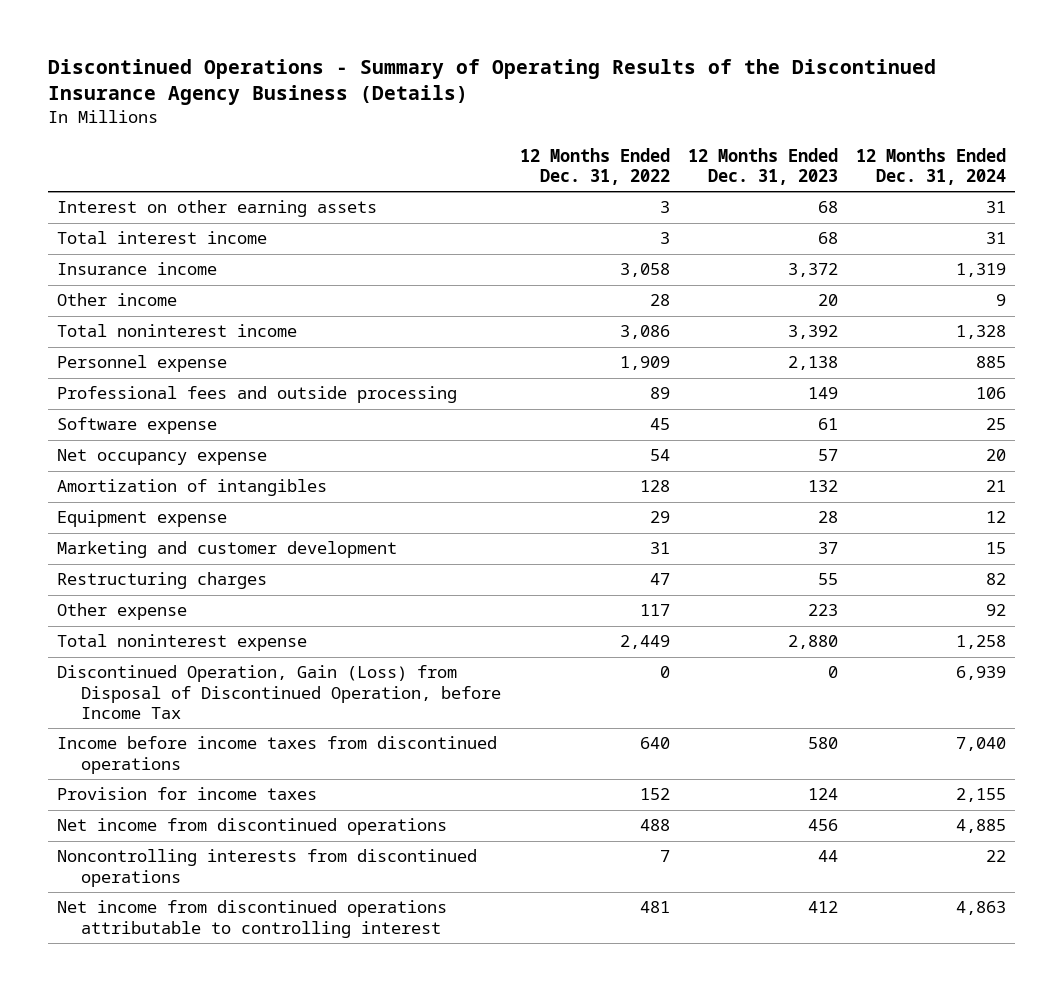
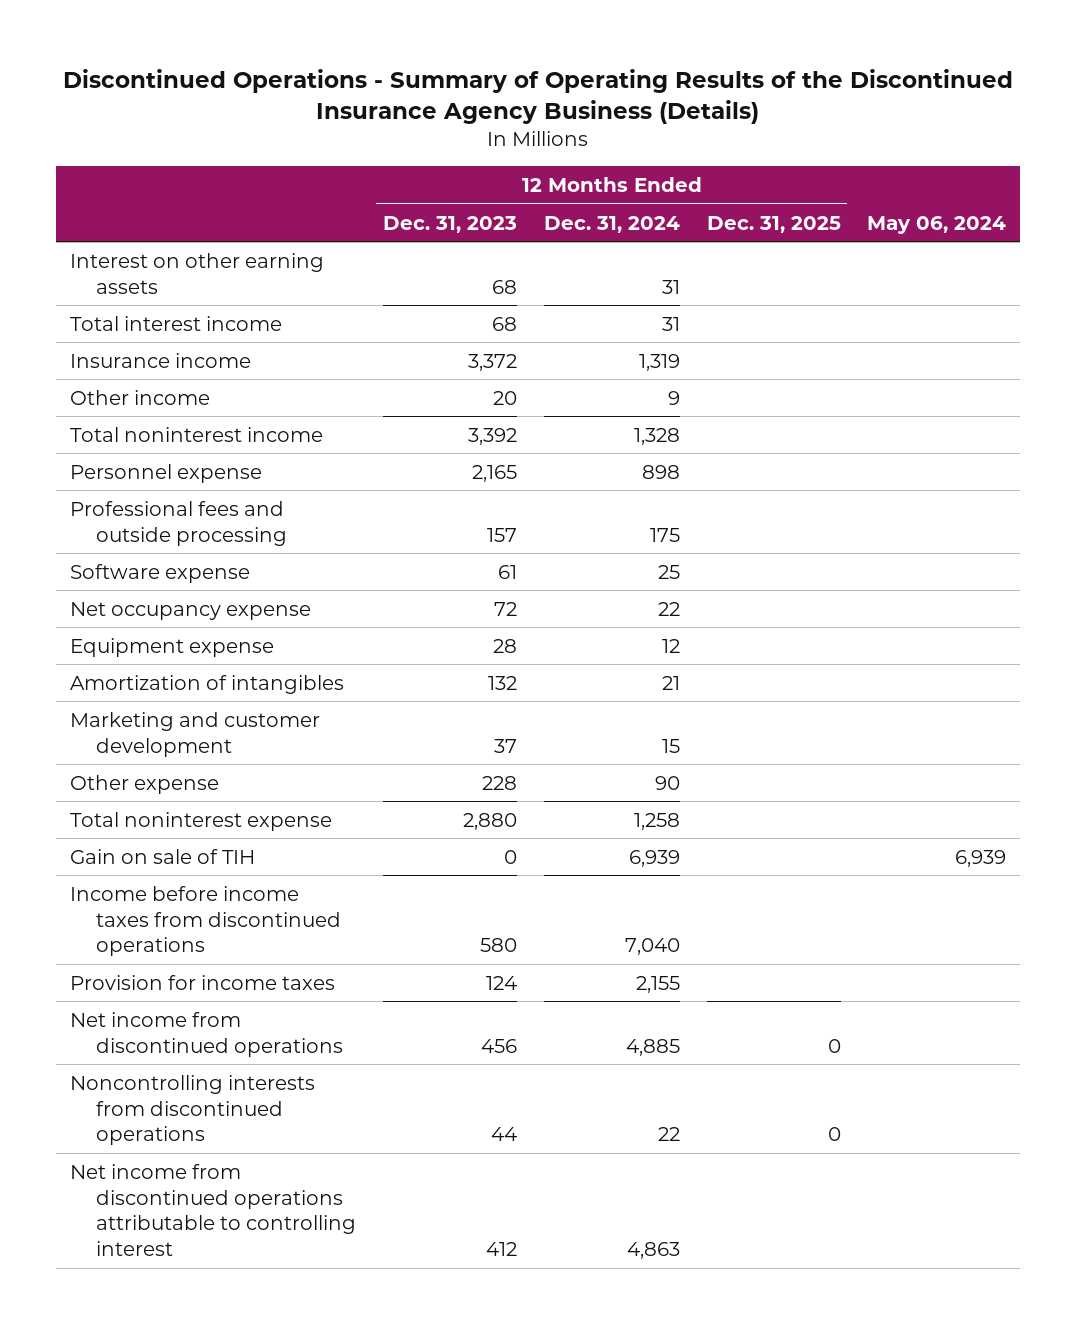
- | 12 Months Ended Dec. 31, 2022 | 12 Months Ended Dec. 31, 2023 | 12 Months Ended Dec. 31, 2024
+ | 12 Months Ended Dec. 31, 2023 | 12 Months Ended Dec. 31, 2024 | 12 Months Ended Dec. 31, 2025 | May 06, 2024
- Personnel expense | 1,909 | 2,138 | 885
- Professional fees and outside processing | 89 | 149 | 106
+ Personnel expense | 2,165 | 898 | |
+ Professional fees and outside processing | 157 | 175 | |
- Net occupancy expense | 54 | 57 | 20
+ Net occupancy expense | 72 | 22 | |
moved down: Amortization of intangibles | 132 | 21 | |
- Restructuring charges | 47 | 55 | 82
- Other expense | 117 | 223 | 92
+ Other expense | 228 | 90 | |
- Discontinued Operation, Gain (Loss) from Disposal of Discontinued Operation, before Income Tax | 0 | 0 | 6,939
+ Gain on sale of TIH | 0 | 6,939 | | 6,939

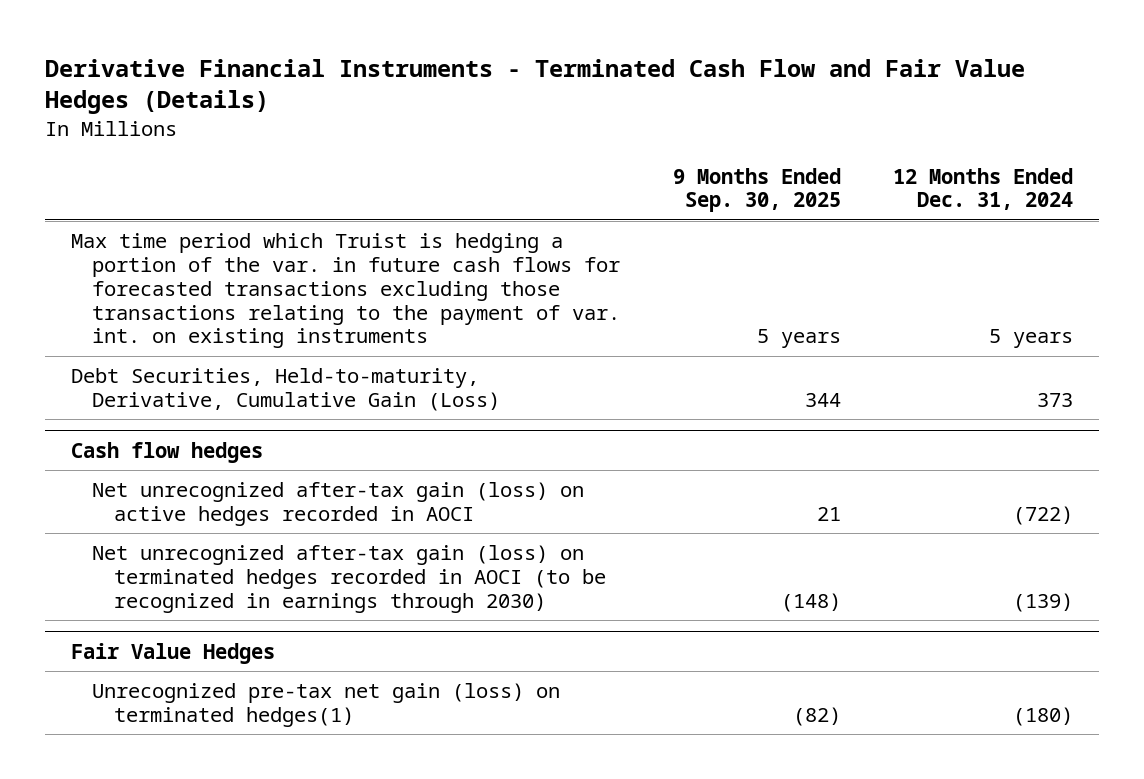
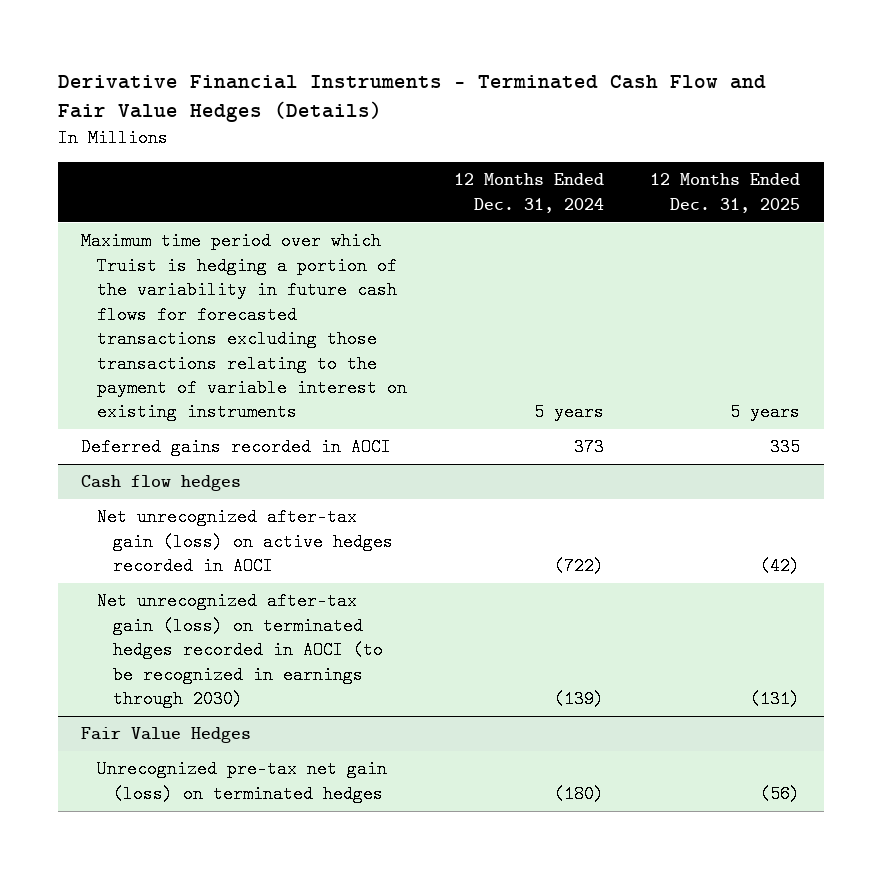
- | 9 Months Ended Sep. 30, 2025 | 12 Months Ended Dec. 31, 2024
+ | 12 Months Ended Dec. 31, 2024 | 12 Months Ended Dec. 31, 2025
- Max time period which Truist is hedging a portion of the var. in future cash flows for forecasted transactions excluding those transactions relating to the payment of var. int. on existing instruments | 5 years | 5 years
- Debt Securities, Held-to-maturity, Derivative, Cumulative Gain (Loss) | 344 | 373
+ Maximum time period over which Truist is hedging a portion of the variability in future cash flows for forecasted transactions excluding those transactions relating to the payment of variable interest on existing instruments | 5 years | 5 years
+ Deferred gains recorded in AOCI | 373 | 335
@ Fair Value Hedges
- Unrecognized pre-tax net gain (loss) on terminated hedges(1) | (82) | (180)
+ Unrecognized pre-tax net gain (loss) on terminated hedges | (180) | (56)

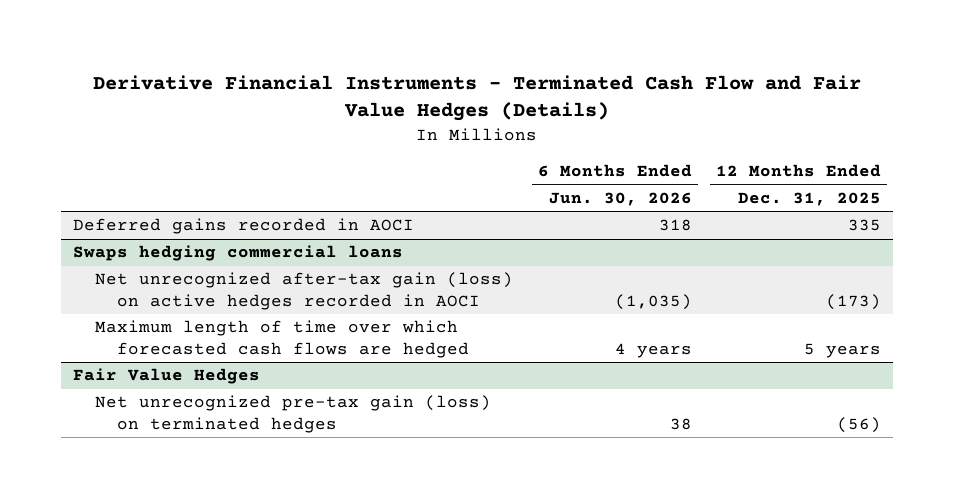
- | 12 Months Ended Dec. 31, 2024 | 12 Months Ended Dec. 31, 2025
+ | 6 Months Ended Jun. 30, 2026 | 12 Months Ended Dec. 31, 2025
- Maximum time period over which Truist is hedging a portion of the variability in future cash flows for forecasted transactions excluding those transactions relating to the payment of variable interest on existing instruments | 5 years | 5 years
- Cash flow hedges
- Net unrecognized after-tax gain (loss) on active hedges recorded in AOCI | (722) | (42)
- Net unrecognized after-tax gain (loss) on terminated hedges recorded in AOCI (to be recognized in earnings through 2030) | (139) | (131)
+ Swaps hedging commercial loans
+ Net unrecognized after-tax gain (loss) on active hedges recorded in AOCI | (1,035) | (173)
+ Maximum length of time over which forecasted cash flows are hedged | 4 years | 5 years
@ Fair Value Hedges
- Unrecognized pre-tax net gain (loss) on terminated hedges | (180) | (56)
+ Net unrecognized pre-tax gain (loss) on terminated hedges | 38 | (56)

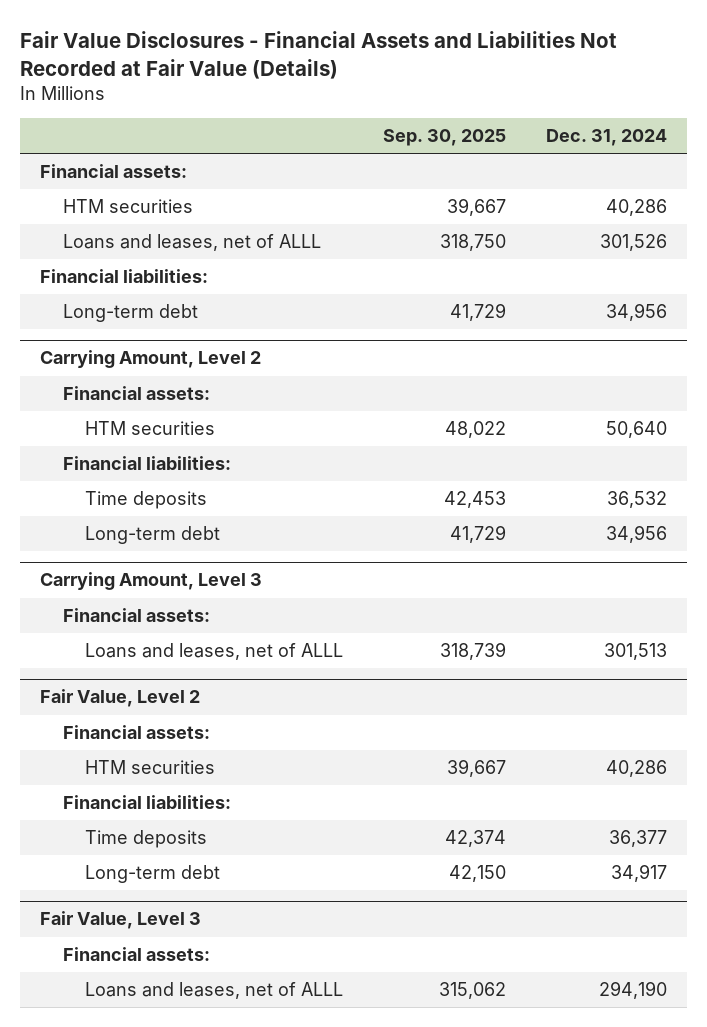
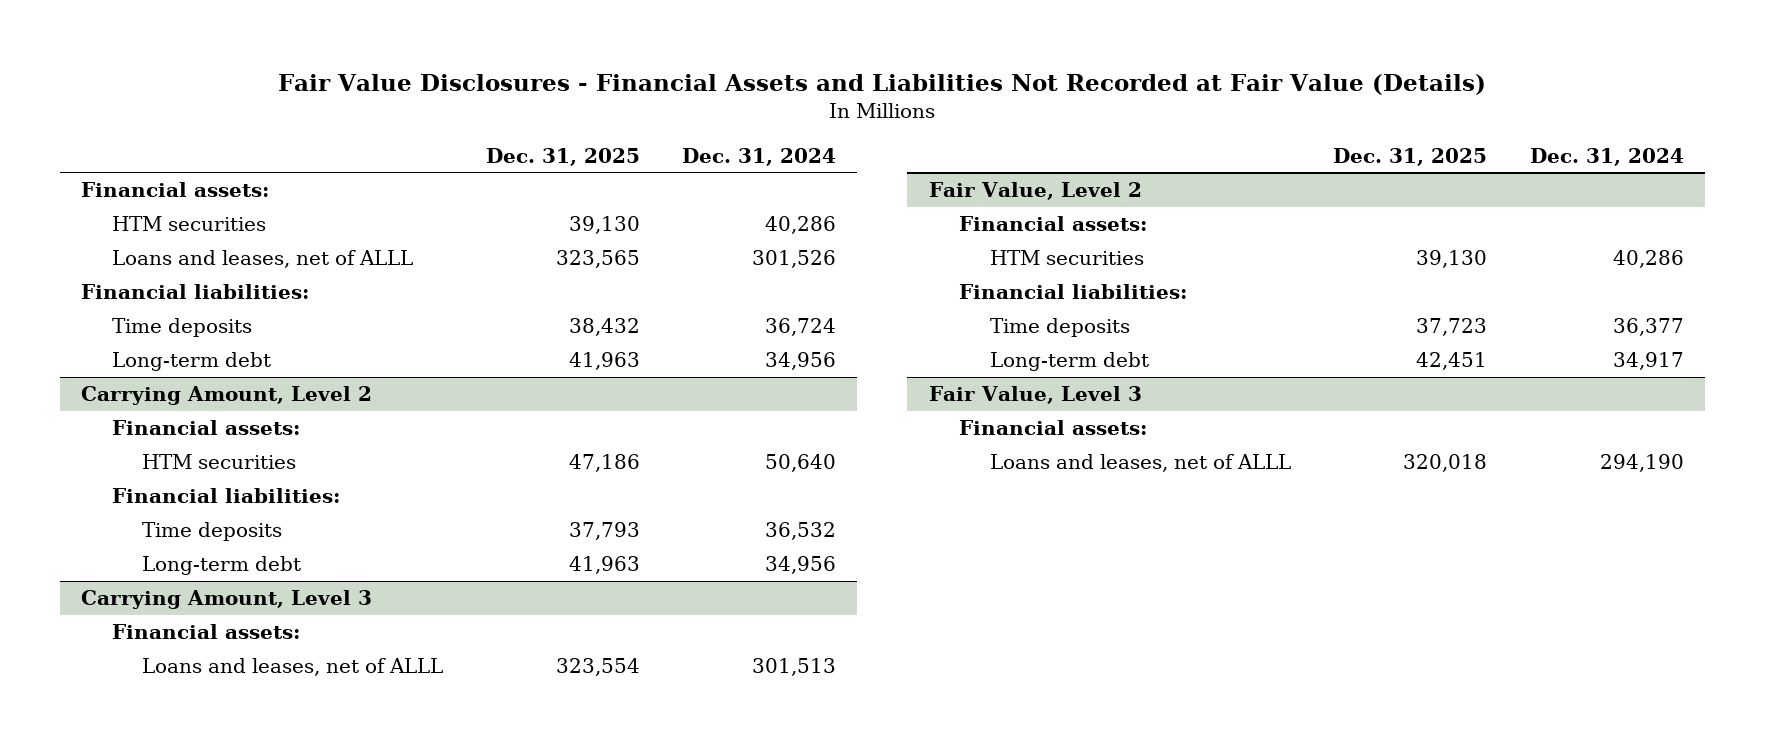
- | Sep. 30, 2025 | Dec. 31, 2024
+ | Dec. 31, 2025 | Dec. 31, 2024
+ Time deposits | 38,432 | 36,724

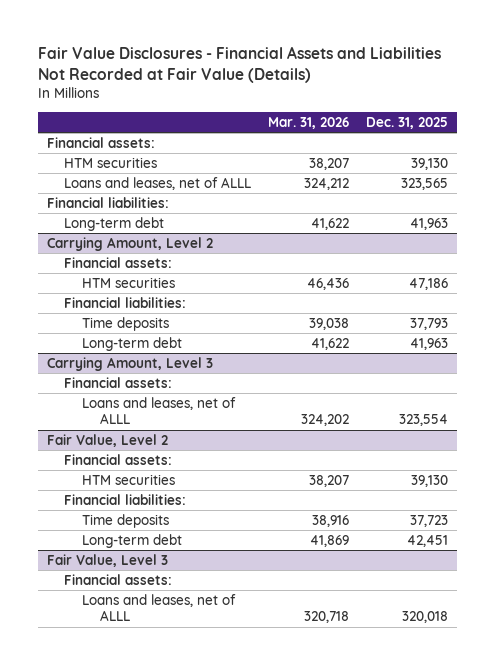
- | Dec. 31, 2025 | Dec. 31, 2024
+ | Mar. 31, 2026 | Dec. 31, 2025
- Time deposits | 38,432 | 36,724

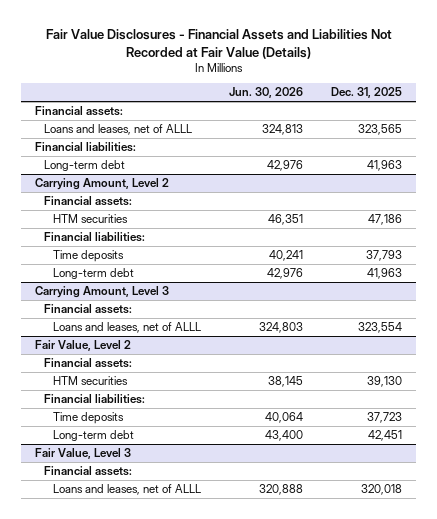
- | Mar. 31, 2026 | Dec. 31, 2025
+ | Jun. 30, 2026 | Dec. 31, 2025
- HTM securities | 38,207 | 39,130

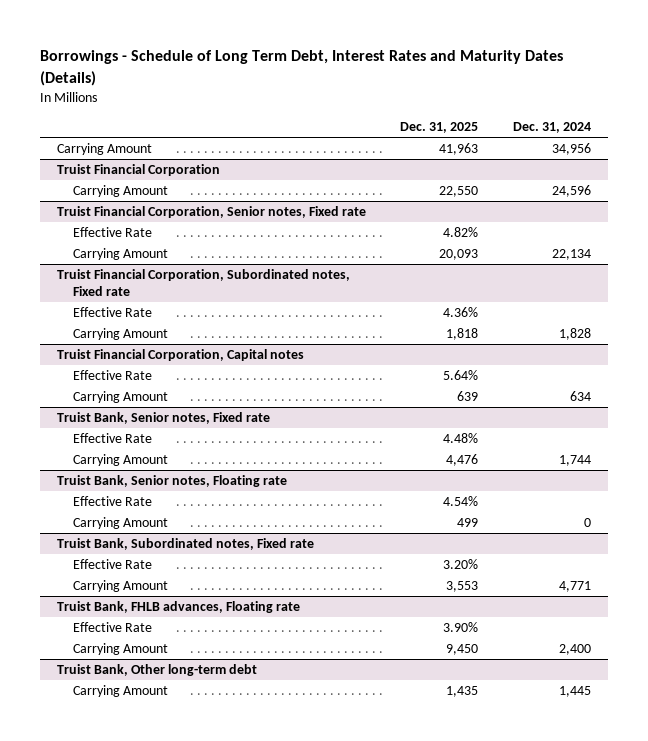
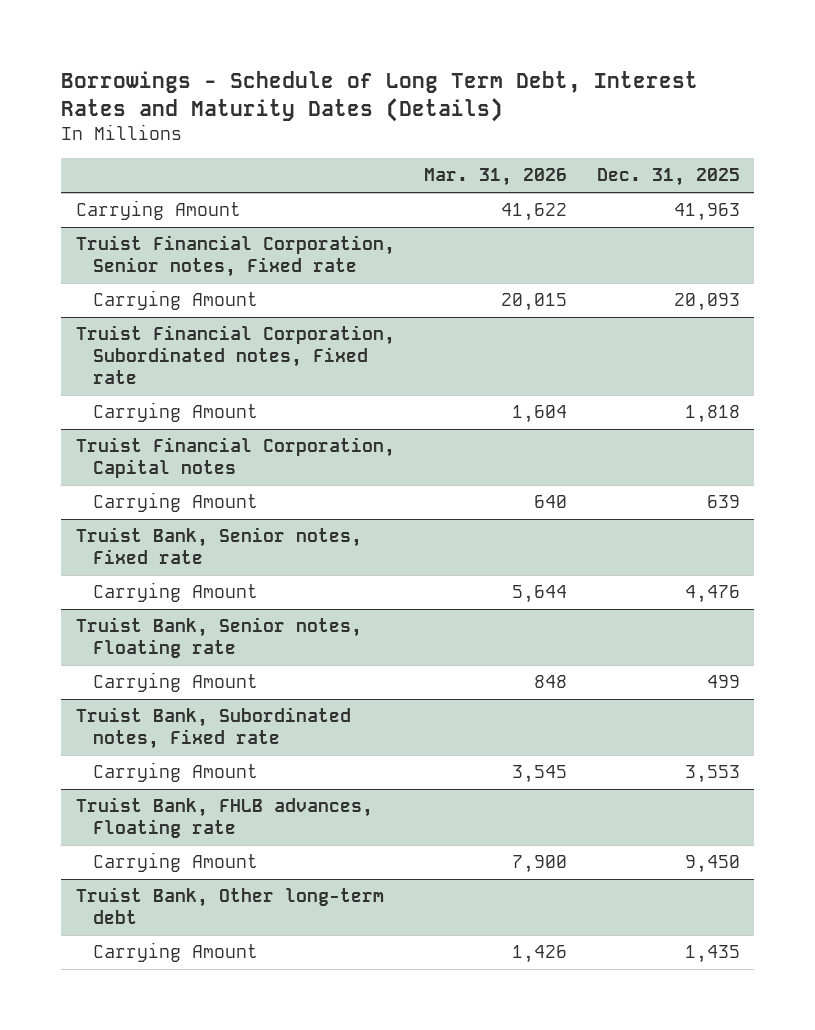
- | Dec. 31, 2025 | Dec. 31, 2024
+ | Mar. 31, 2026 | Dec. 31, 2025
- Truist Financial Corporation
- Carrying Amount | 22,550 | 24,596
@ Truist Financial Corporation, Senior notes, Fixed rate
- Effective Rate | 4.82% |
@ Truist Financial Corporation, Subordinated notes, Fixed rate
- Effective Rate | 4.36% |
@ Truist Financial Corporation, Capital notes
- Effective Rate | 5.64% |
@ Truist Bank, Senior notes, Fixed rate
- Effective Rate | 4.48% |
@ Truist Bank, Senior notes, Floating rate
- Effective Rate | 4.54% |
@ Truist Bank, Subordinated notes, Fixed rate
- Effective Rate | 3.20% |
@ Truist Bank, FHLB advances, Floating rate
- Effective Rate | 3.90% |

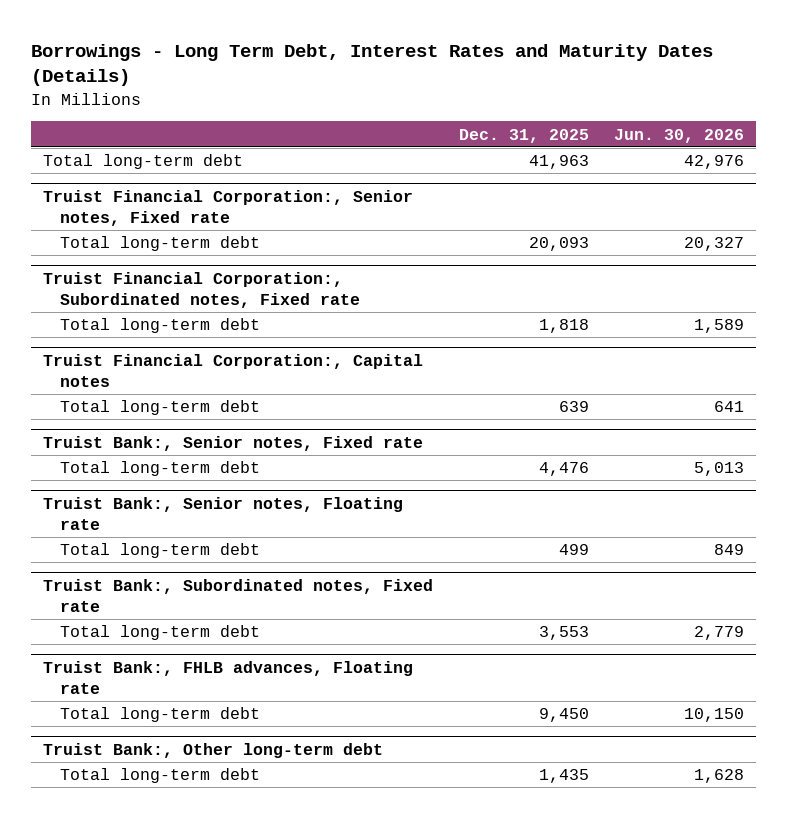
- Borrowings - Schedule of Long Term Debt, Interest Rates and Maturity Dates (Details)
+ Borrowings - Long Term Debt, Interest Rates and Maturity Dates (Details)
- | Mar. 31, 2026 | Dec. 31, 2025
+ | Dec. 31, 2025 | Jun. 30, 2026
- Carrying Amount | 41,622 | 41,963
- Truist Financial Corporation, Senior notes, Fixed rate
- Carrying Amount | 20,015 | 20,093
- Truist Financial Corporation, Subordinated notes, Fixed rate
- Carrying Amount | 1,604 | 1,818
- Truist Financial Corporation, Capital notes
- Carrying Amount | 640 | 639
- Truist Bank, Senior notes, Fixed rate
- Carrying Amount | 5,644 | 4,476
- Truist Bank, Senior notes, Floating rate
- Carrying Amount | 848 | 499
- Truist Bank, Subordinated notes, Fixed rate
- Carrying Amount | 3,545 | 3,553
- Truist Bank, FHLB advances, Floating rate
- Carrying Amount | 7,900 | 9,450
- Truist Bank, Other long-term debt
- Carrying Amount | 1,426 | 1,435
+ Total long-term debt | 41,963 | 42,976
+ Truist Financial Corporation:, Senior notes, Fixed rate
+ Total long-term debt | 20,093 | 20,327
+ Truist Financial Corporation:, Subordinated notes, Fixed rate
+ Total long-term debt | 1,818 | 1,589
+ Truist Financial Corporation:, Capital notes
+ Total long-term debt | 639 | 641
+ Truist Bank:, Senior notes, Fixed rate
+ Total long-term debt | 4,476 | 5,013
+ Truist Bank:, Senior notes, Floating rate
+ Total long-term debt | 499 | 849
+ Truist Bank:, Subordinated notes, Fixed rate
+ Total long-term debt | 3,553 | 2,779
+ Truist Bank:, FHLB advances, Floating rate
+ Total long-term debt | 9,450 | 10,150
+ Truist Bank:, Other long-term debt
+ Total long-term debt | 1,435 | 1,628

